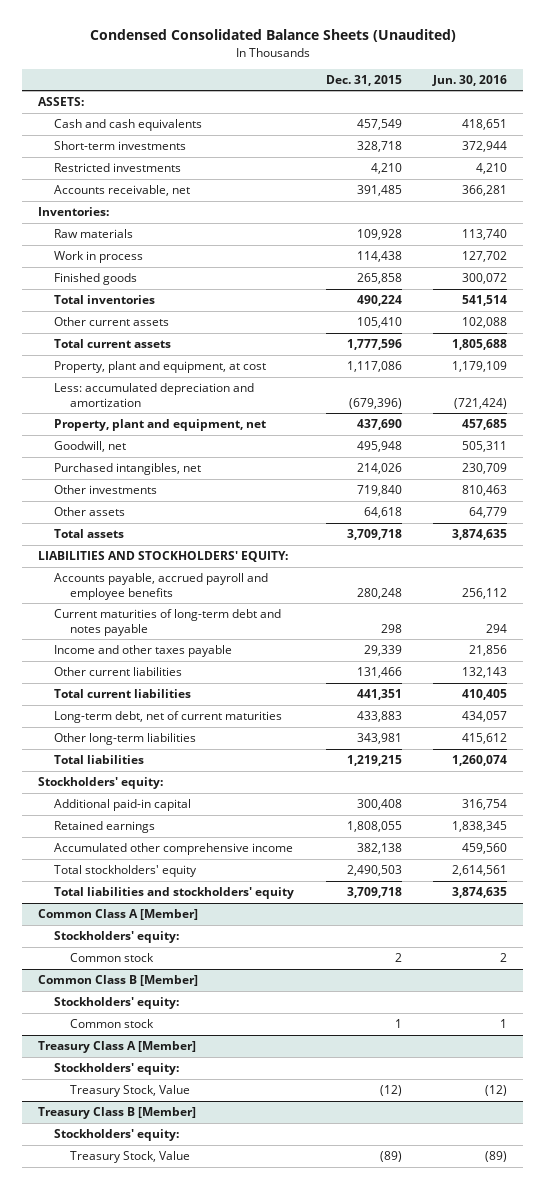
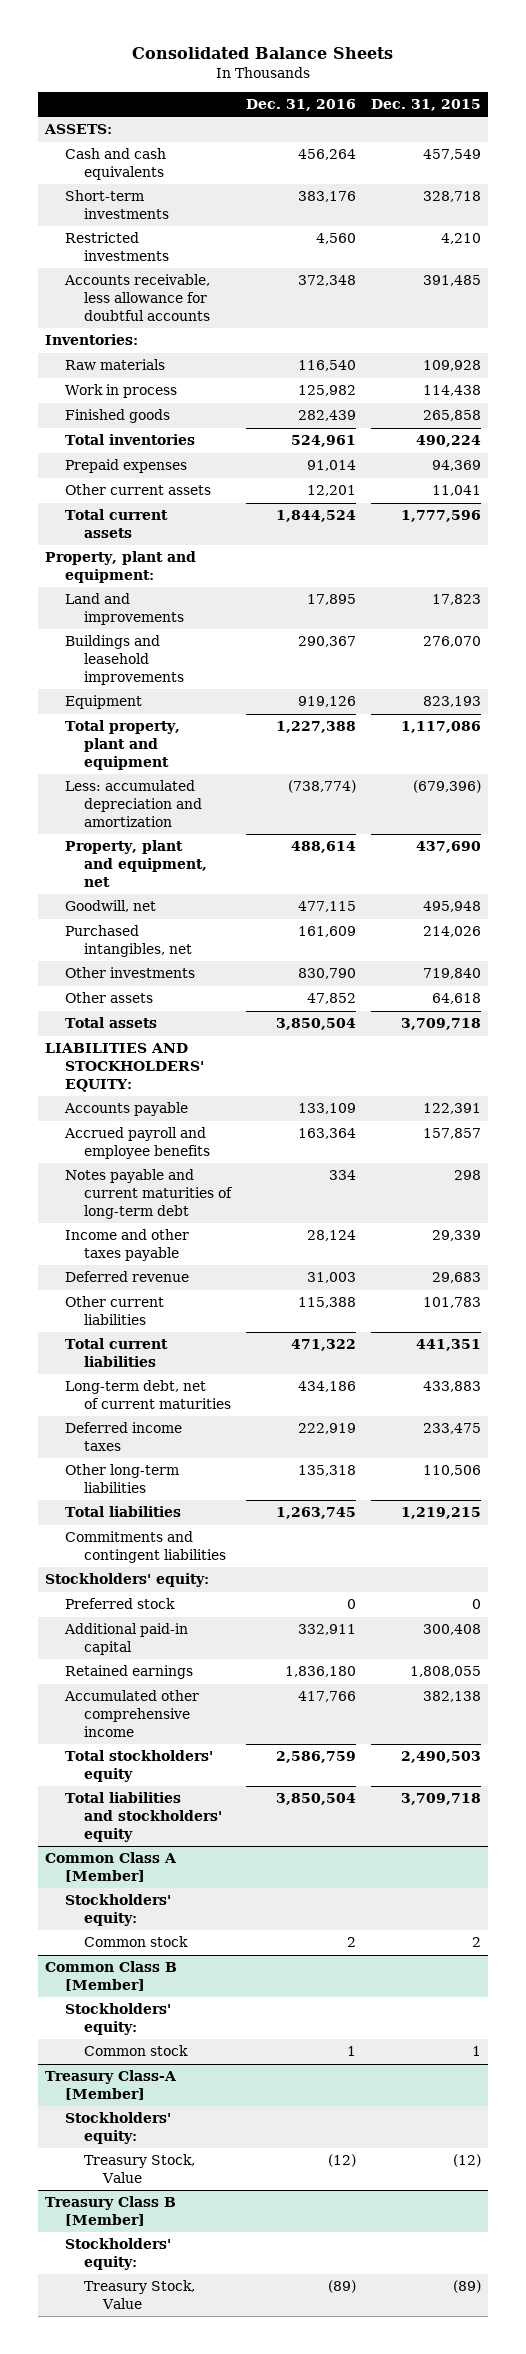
- Condensed Consolidated Balance Sheets (Unaudited)
+ Consolidated Balance Sheets
- | Dec. 31, 2015 | Jun. 30, 2016
+ | Dec. 31, 2016 | Dec. 31, 2015
- Accounts receivable, net | 391,485 | 366,281
+ Accounts receivable, less allowance for doubtful accounts | 372,348 | 391,485
- Other current assets | 105,410 | 102,088
+ Prepaid expenses | 91,014 | 94,369
+ Other current assets | 12,201 | 11,041
- Property, plant and equipment, at cost | 1,117,086 | 1,179,109
+ Property, plant and equipment:
+ Land and improvements | 17,895 | 17,823
+ Buildings and leasehold improvements | 290,367 | 276,070
+ Equipment | 919,126 | 823,193
+ Total property, plant and equipment | 1,227,388 | 1,117,086
- Accounts payable, accrued payroll and employee benefits | 280,248 | 256,112
- Current maturities of long-term debt and notes payable | 298 | 294
+ Accounts payable | 133,109 | 122,391
+ Accrued payroll and employee benefits | 163,364 | 157,857
+ Notes payable and current maturities of long-term debt | 334 | 298
- Other current liabilities | 131,466 | 132,143
+ Deferred revenue | 31,003 | 29,683
+ Other current liabilities | 115,388 | 101,783
- Other long-term liabilities | 343,981 | 415,612
+ Deferred income taxes | 222,919 | 233,475
+ Other long-term liabilities | 135,318 | 110,506
+ Commitments and contingent liabilities
+ Preferred stock | 0 | 0
- Treasury Class A [Member]
+ Treasury Class-A [Member]

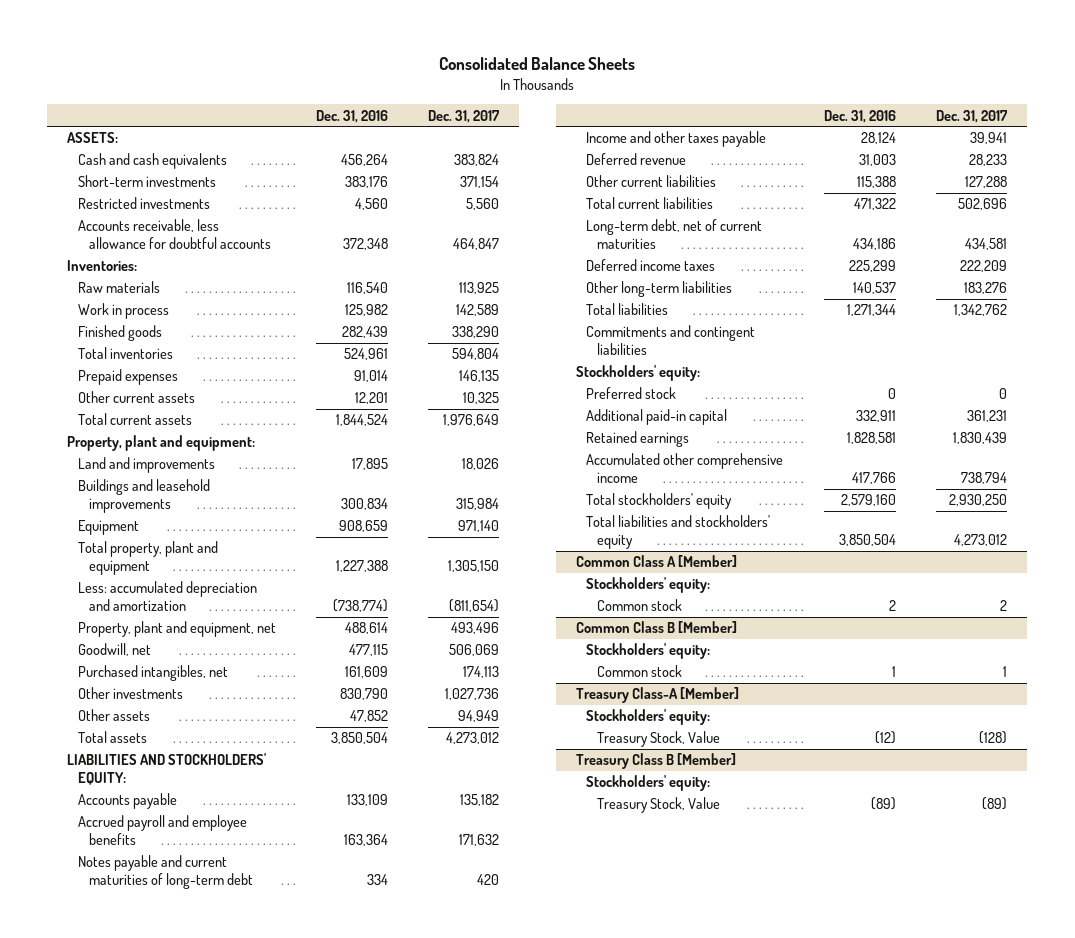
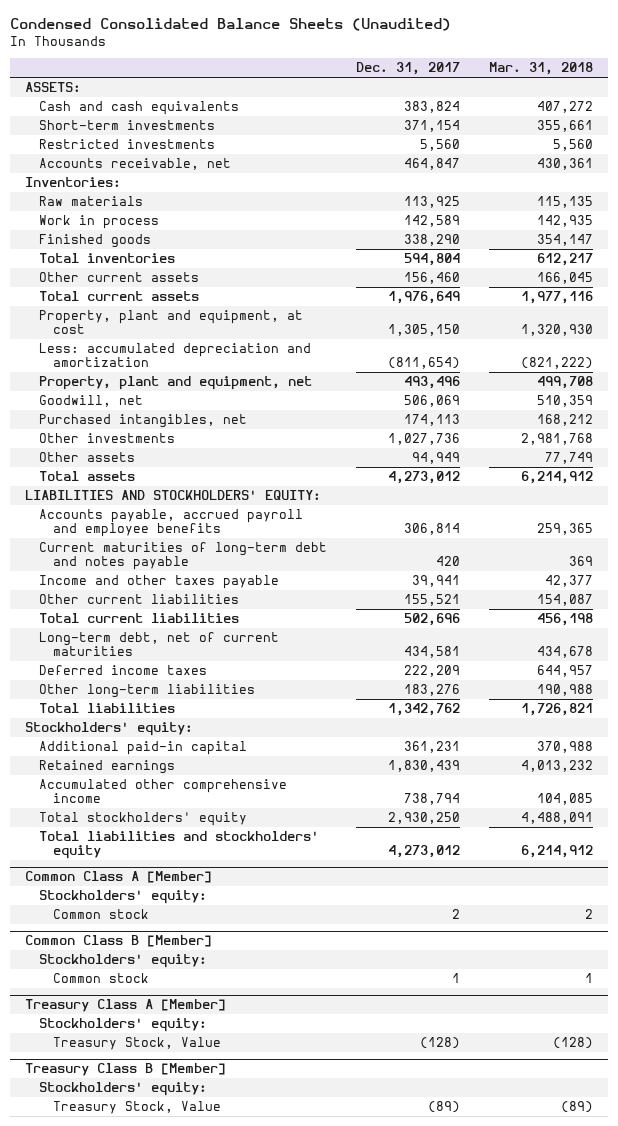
- Consolidated Balance Sheets
+ Condensed Consolidated Balance Sheets (Unaudited)
- | Dec. 31, 2016 | Dec. 31, 2017
+ | Dec. 31, 2017 | Mar. 31, 2018
- Accounts receivable, less allowance for doubtful accounts | 372,348 | 464,847
+ Accounts receivable, net | 464,847 | 430,361
- Prepaid expenses | 91,014 | 146,135
- Other current assets | 12,201 | 10,325
+ Other current assets | 156,460 | 166,045
- Property, plant and equipment:
- Land and improvements | 17,895 | 18,026
- Buildings and leasehold improvements | 300,834 | 315,984
- Equipment | 908,659 | 971,140
- Total property, plant and equipment | 1,227,388 | 1,305,150
+ Property, plant and equipment, at cost | 1,305,150 | 1,320,930
- Accounts payable | 133,109 | 135,182
- Accrued payroll and employee benefits | 163,364 | 171,632
- Notes payable and current maturities of long-term debt | 334 | 420
+ Accounts payable, accrued payroll and employee benefits | 306,814 | 259,365
+ Current maturities of long-term debt and notes payable | 420 | 369
- Deferred revenue | 31,003 | 28,233
- Other current liabilities | 115,388 | 127,288
+ Other current liabilities | 155,521 | 154,087
- Commitments and contingent liabilities
- Preferred stock | 0 | 0
- Treasury Class-A [Member]
+ Treasury Class A [Member]

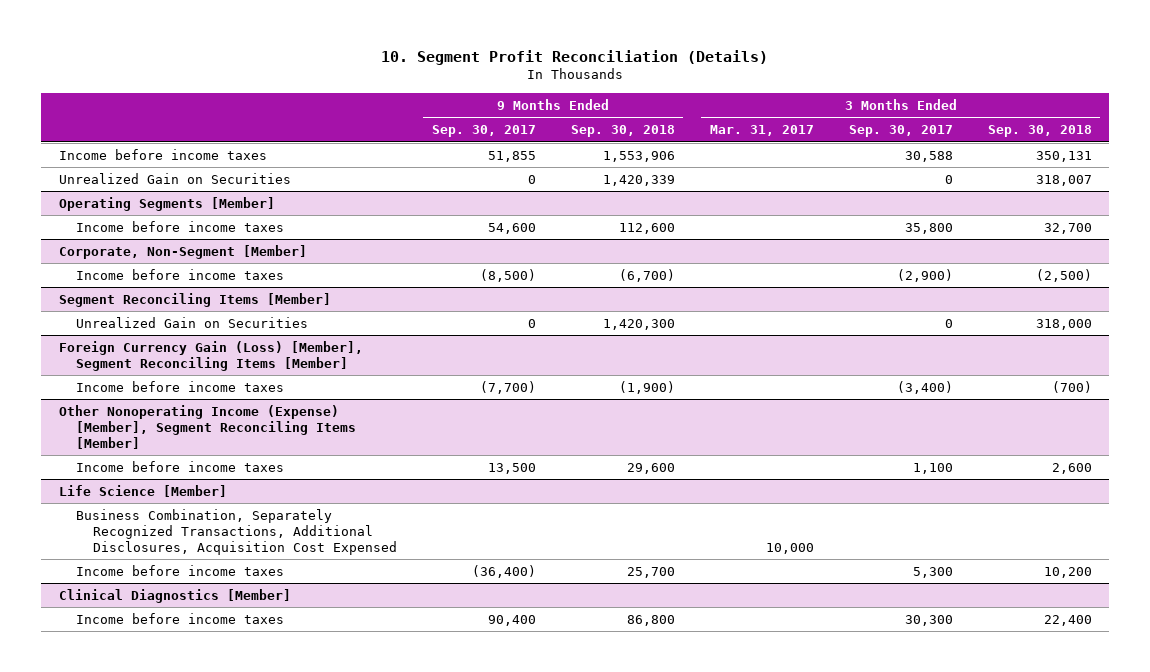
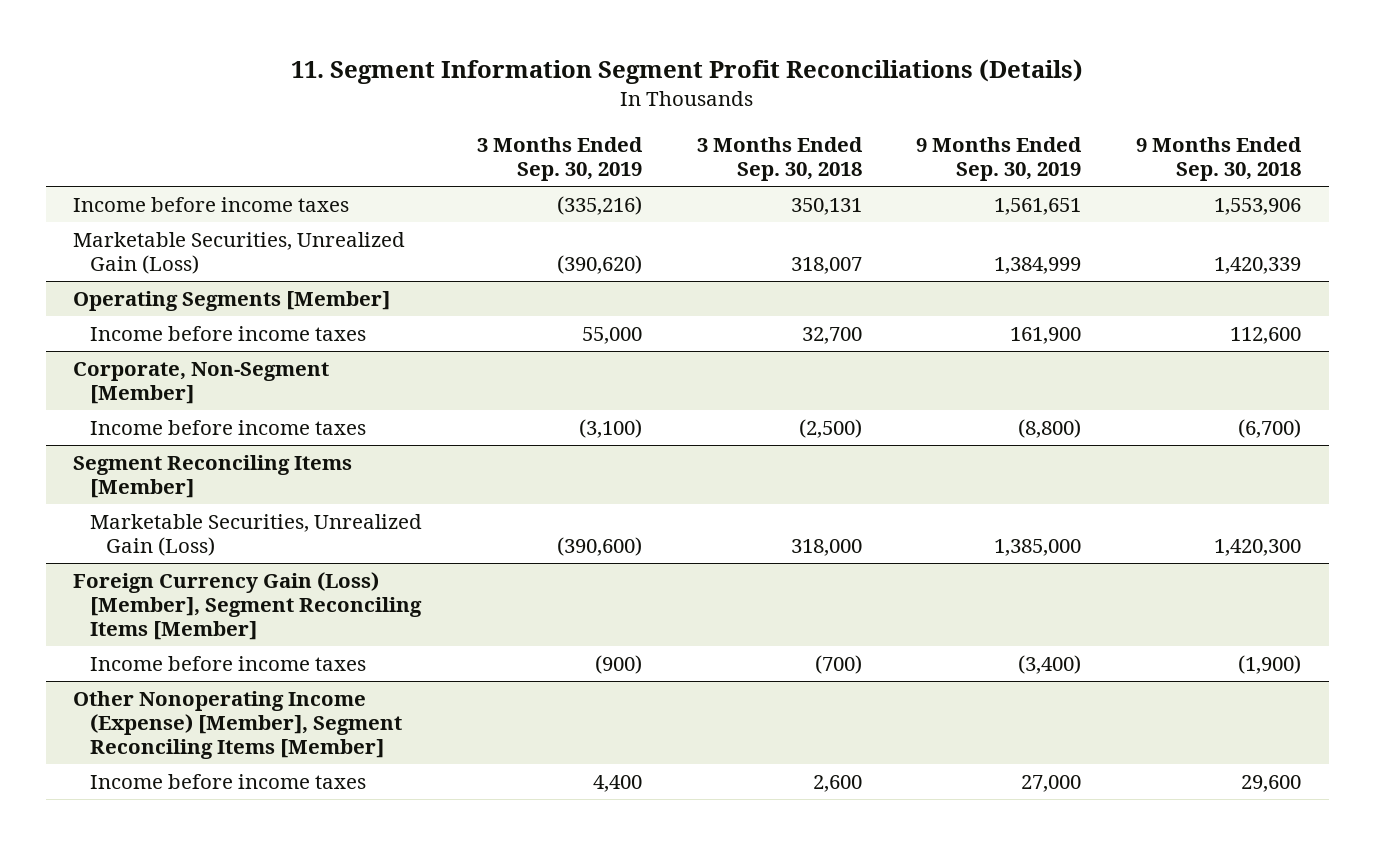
- 10. Segment Profit Reconciliation (Details)
+ 11. Segment Information Segment Profit Reconciliations (Details)
- | 9 Months Ended Sep. 30, 2017 | 9 Months Ended Sep. 30, 2018 | 3 Months Ended Mar. 31, 2017 | 3 Months Ended Sep. 30, 2017 | 3 Months Ended Sep. 30, 2018
+ | 3 Months Ended Sep. 30, 2019 | 3 Months Ended Sep. 30, 2018 | 9 Months Ended Sep. 30, 2019 | 9 Months Ended Sep. 30, 2018
- Unrealized Gain on Securities | 0 | 1,420,339 | | 0 | 318,007
+ Marketable Securities, Unrealized Gain (Loss) | (390,620) | 318,007 | 1,384,999 | 1,420,339
@ Segment Reconciling Items [Member]
- Unrealized Gain on Securities | 0 | 1,420,300 | | 0 | 318,000
+ Marketable Securities, Unrealized Gain (Loss) | (390,600) | 318,000 | 1,385,000 | 1,420,300
- Life Science [Member]
- Business Combination, Separately Recognized Transactions, Additional Disclosures, Acquisition Cost Expensed | | | 10,000 | |
- Income before income taxes | (36,400) | 25,700 | | 5,300 | 10,200
- Clinical Diagnostics [Member]
- Income before income taxes | 90,400 | 86,800 | | 30,300 | 22,400

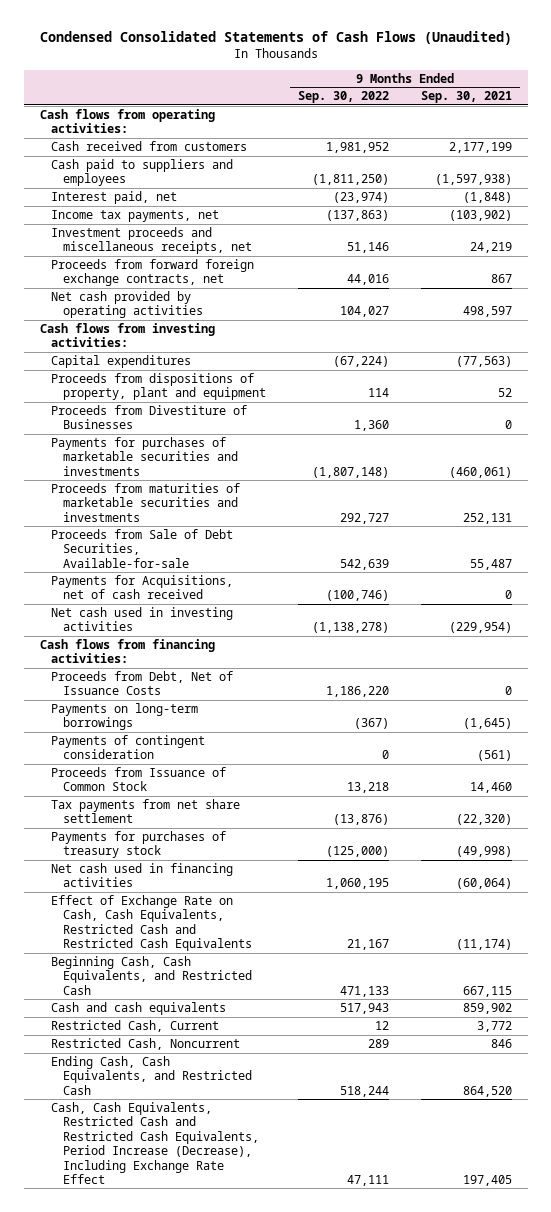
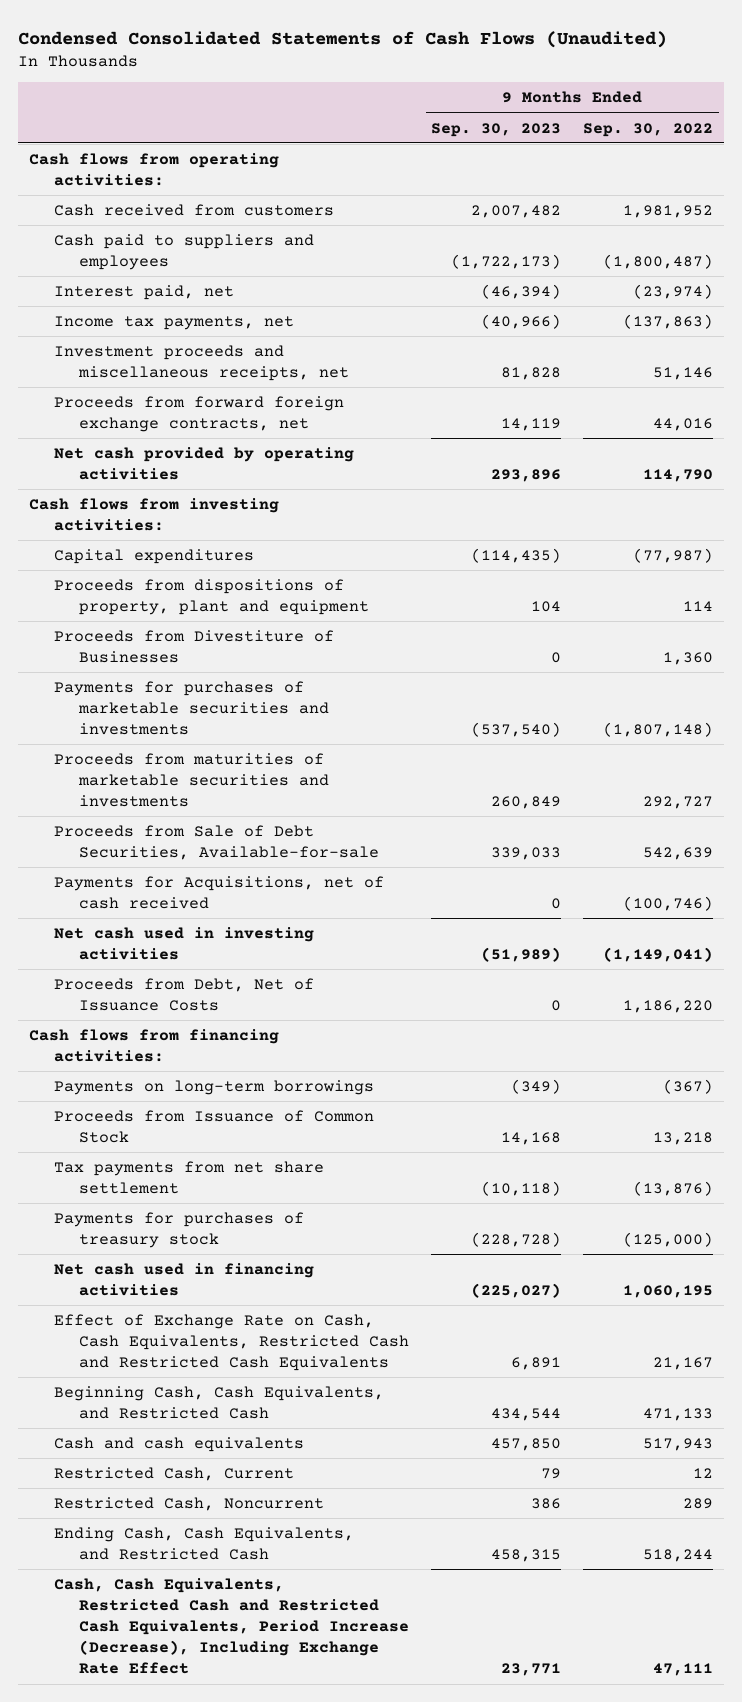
- | 9 Months Ended Sep. 30, 2022 | 9 Months Ended Sep. 30, 2021
+ | 9 Months Ended Sep. 30, 2023 | 9 Months Ended Sep. 30, 2022
- Cash paid to suppliers and employees | (1,811,250) | (1,597,938)
+ Cash paid to suppliers and employees | (1,722,173) | (1,800,487)
- Net cash provided by operating activities | 104,027 | 498,597
+ Net cash provided by operating activities | 293,896 | 114,790
- Capital expenditures | (67,224) | (77,563)
+ Capital expenditures | (114,435) | (77,987)
- Net cash used in investing activities | (1,138,278) | (229,954)
+ Net cash used in investing activities | (51,989) | (1,149,041)
moved down: Cash flows from financing activities:
- Payments of contingent consideration | 0 | (561)

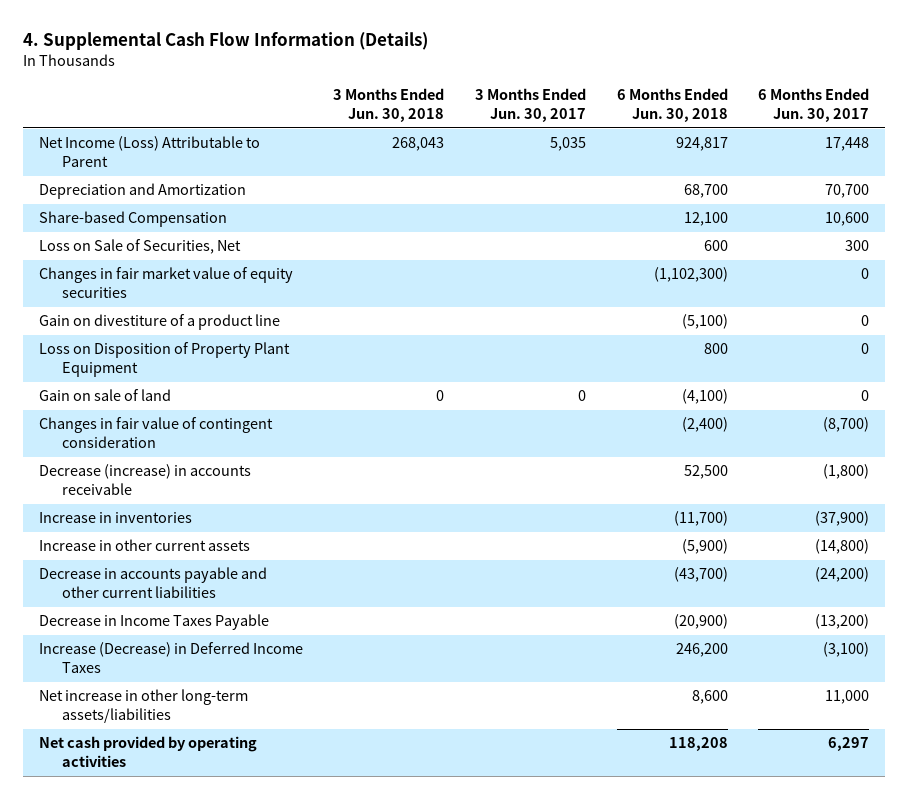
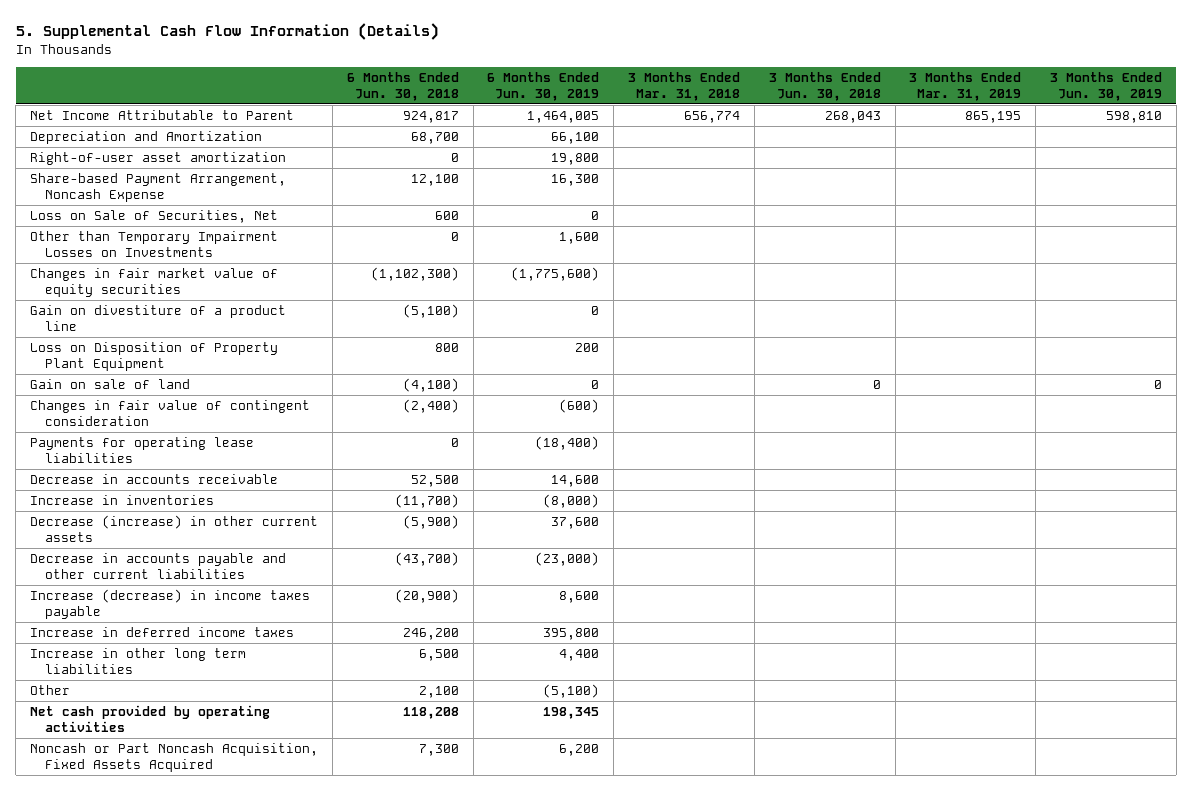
- 4. Supplemental Cash Flow Information (Details)
+ 5. Supplemental Cash Flow Information (Details)
- | 3 Months Ended Jun. 30, 2018 | 3 Months Ended Jun. 30, 2017 | 6 Months Ended Jun. 30, 2018 | 6 Months Ended Jun. 30, 2017
+ | 6 Months Ended Jun. 30, 2018 | 6 Months Ended Jun. 30, 2019 | 3 Months Ended Mar. 31, 2018 | 3 Months Ended Jun. 30, 2018 | 3 Months Ended Mar. 31, 2019 | 3 Months Ended Jun. 30, 2019
- Net Income (Loss) Attributable to Parent | 268,043 | 5,035 | 924,817 | 17,448
+ Net Income Attributable to Parent | 924,817 | 1,464,005 | 656,774 | 268,043 | 865,195 | 598,810
- Share-based Compensation | | | 12,100 | 10,600
+ Right-of-user asset amortization | 0 | 19,800 | | | |
+ Share-based Payment Arrangement, Noncash Expense | 12,100 | 16,300 | | | |
+ Other than Temporary Impairment Losses on Investments | 0 | 1,600 | | | |
- Decrease (increase) in accounts receivable | | | 52,500 | (1,800)
+ Payments for operating lease liabilities | 0 | (18,400) | | | |
+ Decrease in accounts receivable | 52,500 | 14,600 | | | |
- Increase in other current assets | | | (5,900) | (14,800)
+ Decrease (increase) in other current assets | (5,900) | 37,600 | | | |
- Decrease in Income Taxes Payable | | | (20,900) | (13,200)
- Increase (Decrease) in Deferred Income Taxes | | | 246,200 | (3,100)
- Net increase in other long-term assets/liabilities | | | 8,600 | 11,000
+ Increase (decrease) in income taxes payable | (20,900) | 8,600 | | | |
+ Increase in deferred income taxes | 246,200 | 395,800 | | | |
+ Increase in other long term liabilities | 6,500 | 4,400 | | | |
+ Other | 2,100 | (5,100) | | | |
+ Noncash or Part Noncash Acquisition, Fixed Assets Acquired | 7,300 | 6,200 | | | |

